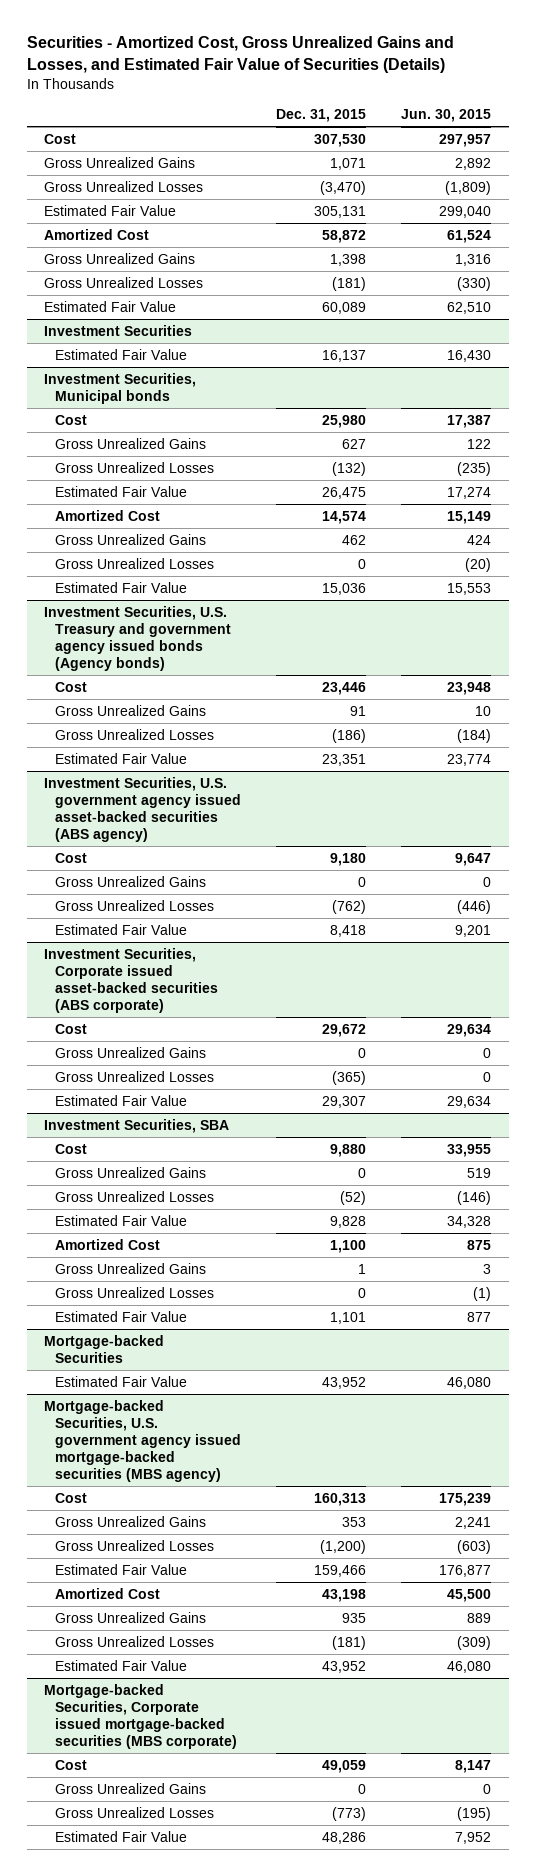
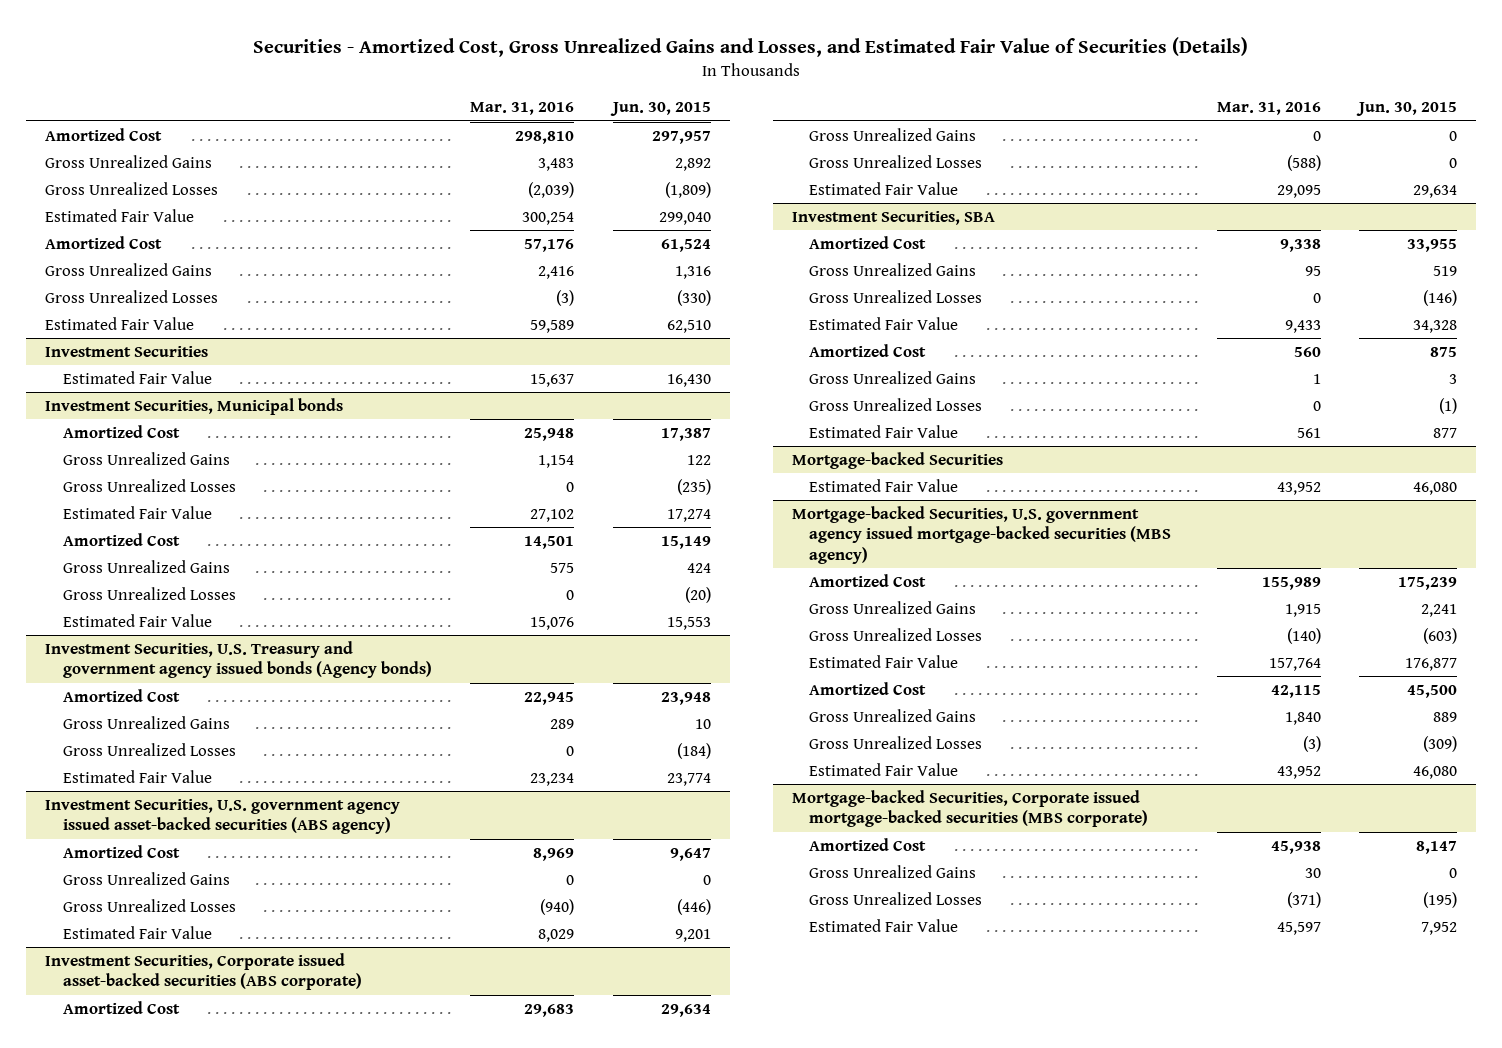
- | Dec. 31, 2015 | Jun. 30, 2015
+ | Mar. 31, 2016 | Jun. 30, 2015
- Cost | 307,530 | 297,957
+ Amortized Cost | 298,810 | 297,957
@ Investment Securities, Municipal bonds
- Cost | 25,980 | 17,387
+ Amortized Cost | 25,948 | 17,387
@ Investment Securities, U.S. Treasury and government agency issued bonds (Agency bonds)
- Cost | 23,446 | 23,948
+ Amortized Cost | 22,945 | 23,948
@ Investment Securities, U.S. government agency issued asset-backed securities (ABS agency)
- Cost | 9,180 | 9,647
+ Amortized Cost | 8,969 | 9,647
@ Investment Securities, Corporate issued asset-backed securities (ABS corporate)
- Cost | 29,672 | 29,634
+ Amortized Cost | 29,683 | 29,634
@ Investment Securities, SBA
- Cost | 9,880 | 33,955
+ Amortized Cost | 9,338 | 33,955
@ Mortgage-backed Securities, U.S. government agency issued mortgage-backed securities (MBS agency)
- Cost | 160,313 | 175,239
+ Amortized Cost | 155,989 | 175,239
@ Mortgage-backed Securities, Corporate issued mortgage-backed securities (MBS corporate)
- Cost | 49,059 | 8,147
+ Amortized Cost | 45,938 | 8,147

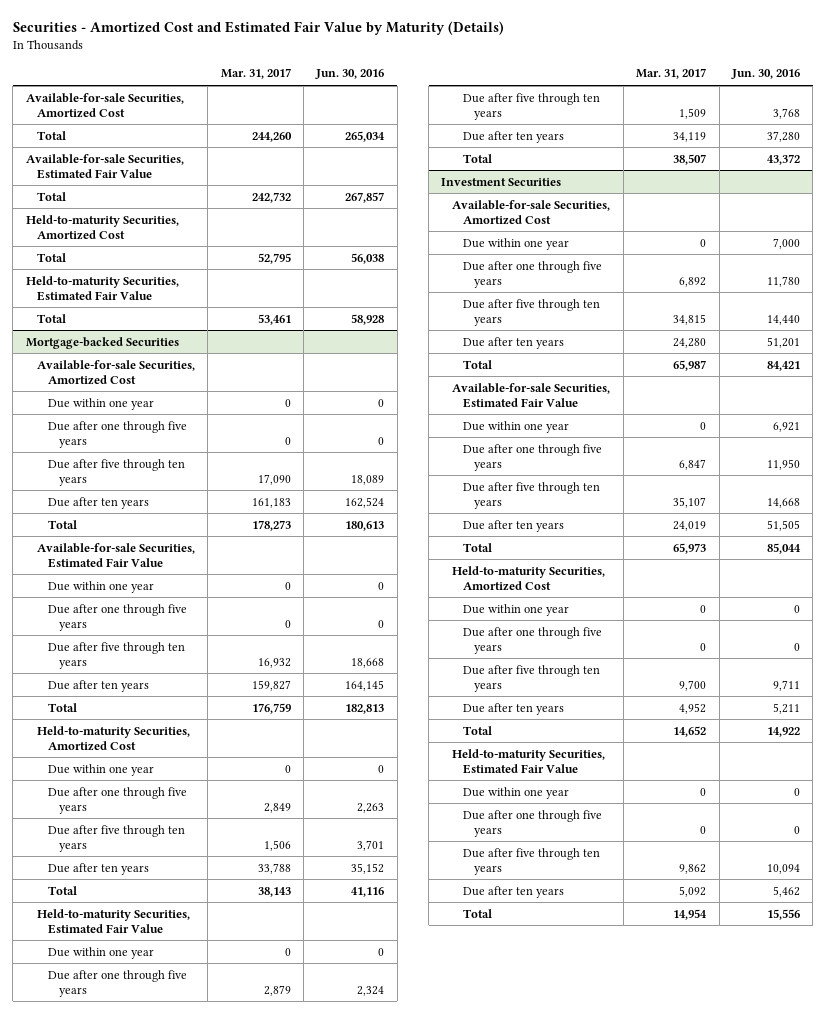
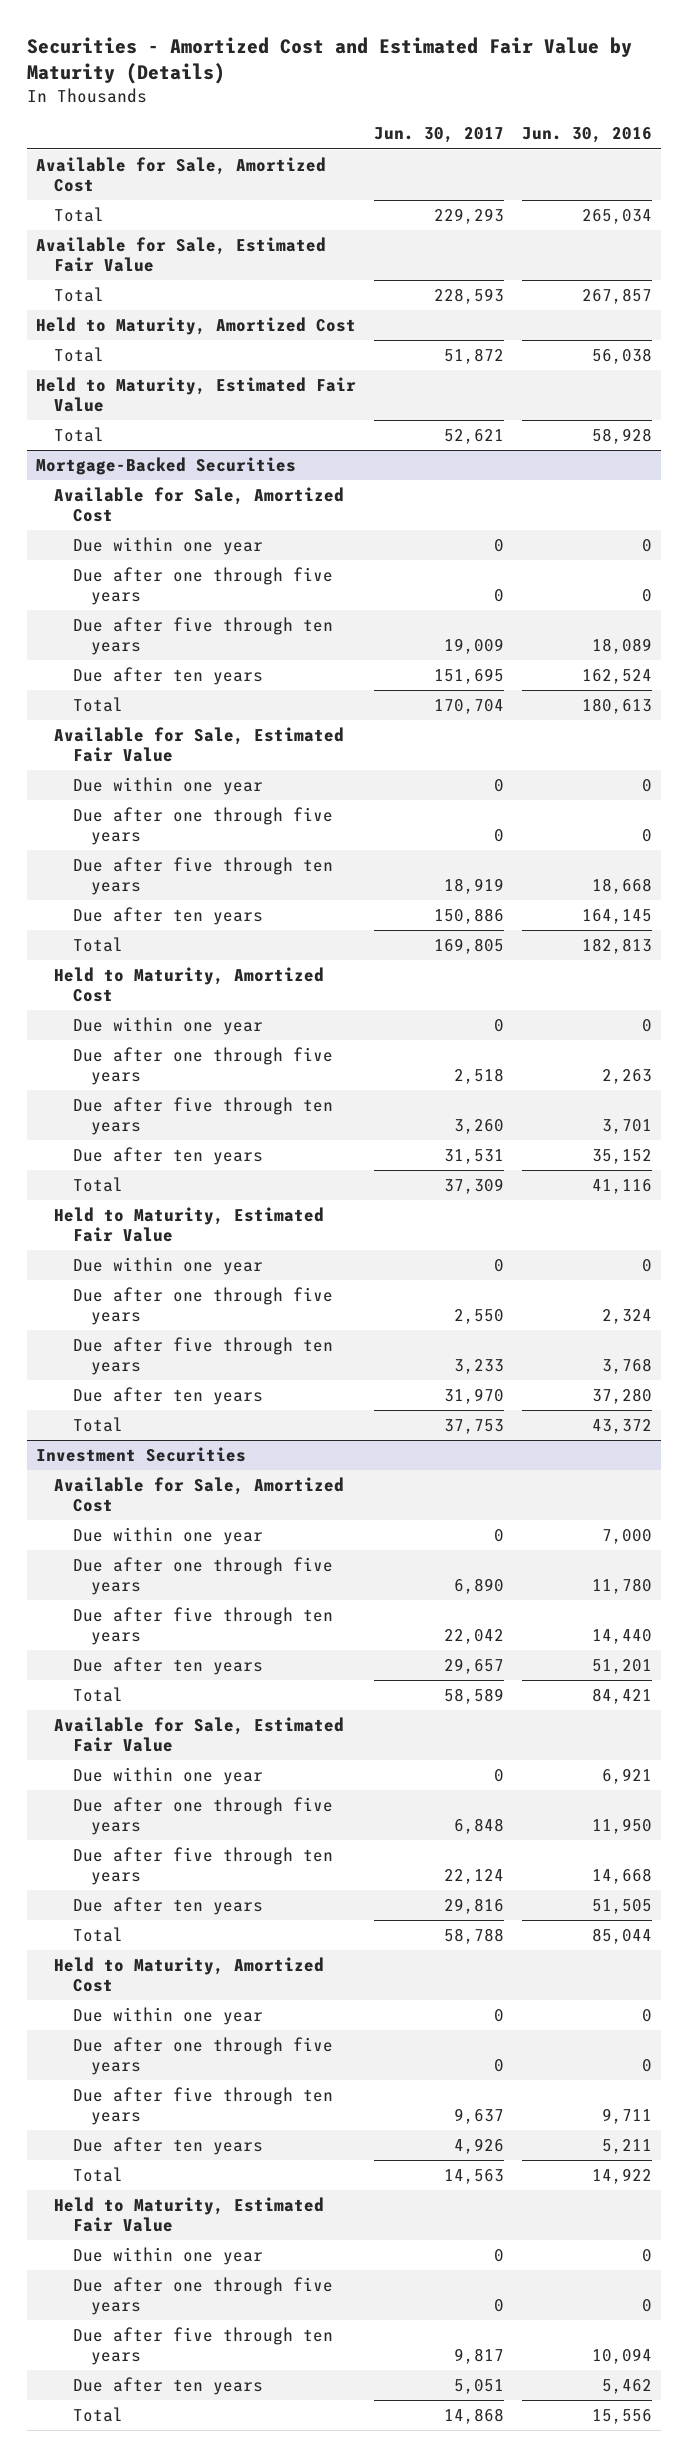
- | Mar. 31, 2017 | Jun. 30, 2016
+ | Jun. 30, 2017 | Jun. 30, 2016
- Available-for-sale Securities, Amortized Cost
+ Available for Sale, Amortized Cost
- Available-for-sale Securities, Estimated Fair Value
+ Available for Sale, Estimated Fair Value
- Held-to-maturity Securities, Amortized Cost
+ Held to Maturity, Amortized Cost
- Held-to-maturity Securities, Estimated Fair Value
+ Held to Maturity, Estimated Fair Value
- Mortgage-backed Securities
- Available-for-sale Securities, Amortized Cost
+ Mortgage-Backed Securities
+ Available for Sale, Amortized Cost
- Available-for-sale Securities, Estimated Fair Value
+ Available for Sale, Estimated Fair Value
- Held-to-maturity Securities, Amortized Cost
+ Held to Maturity, Amortized Cost
- Held-to-maturity Securities, Estimated Fair Value
+ Held to Maturity, Estimated Fair Value
@ Investment Securities
- Available-for-sale Securities, Amortized Cost
+ Available for Sale, Amortized Cost
- Available-for-sale Securities, Estimated Fair Value
+ Available for Sale, Estimated Fair Value
- Held-to-maturity Securities, Amortized Cost
+ Held to Maturity, Amortized Cost
- Held-to-maturity Securities, Estimated Fair Value
+ Held to Maturity, Estimated Fair Value

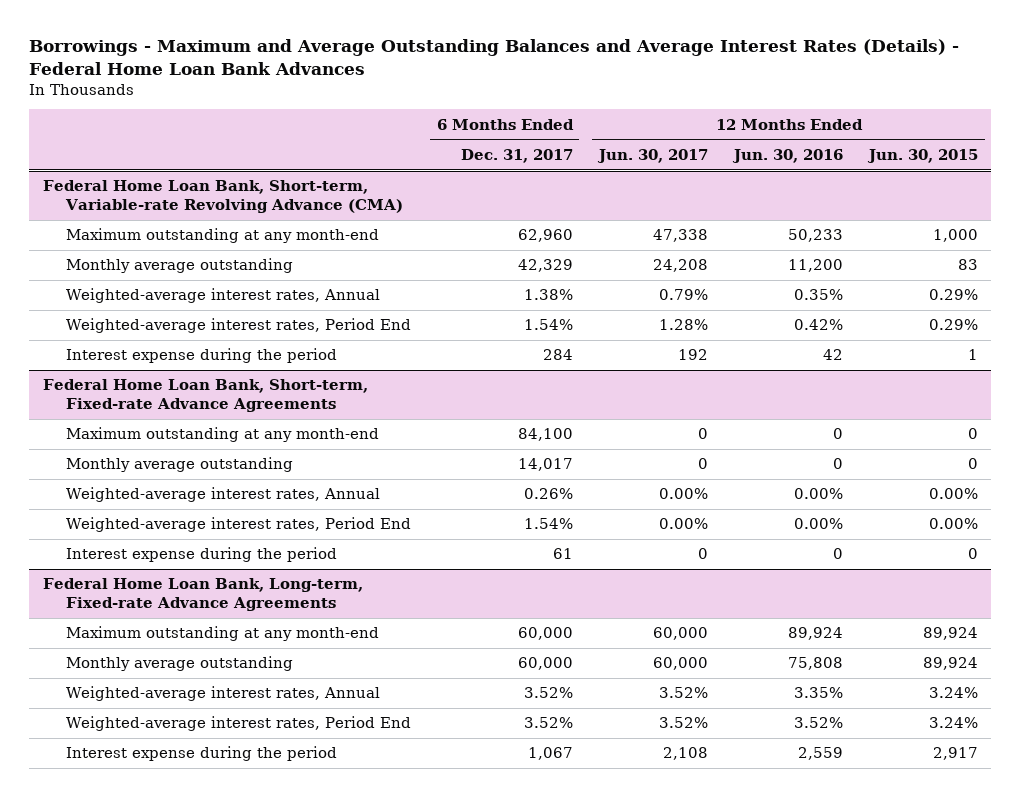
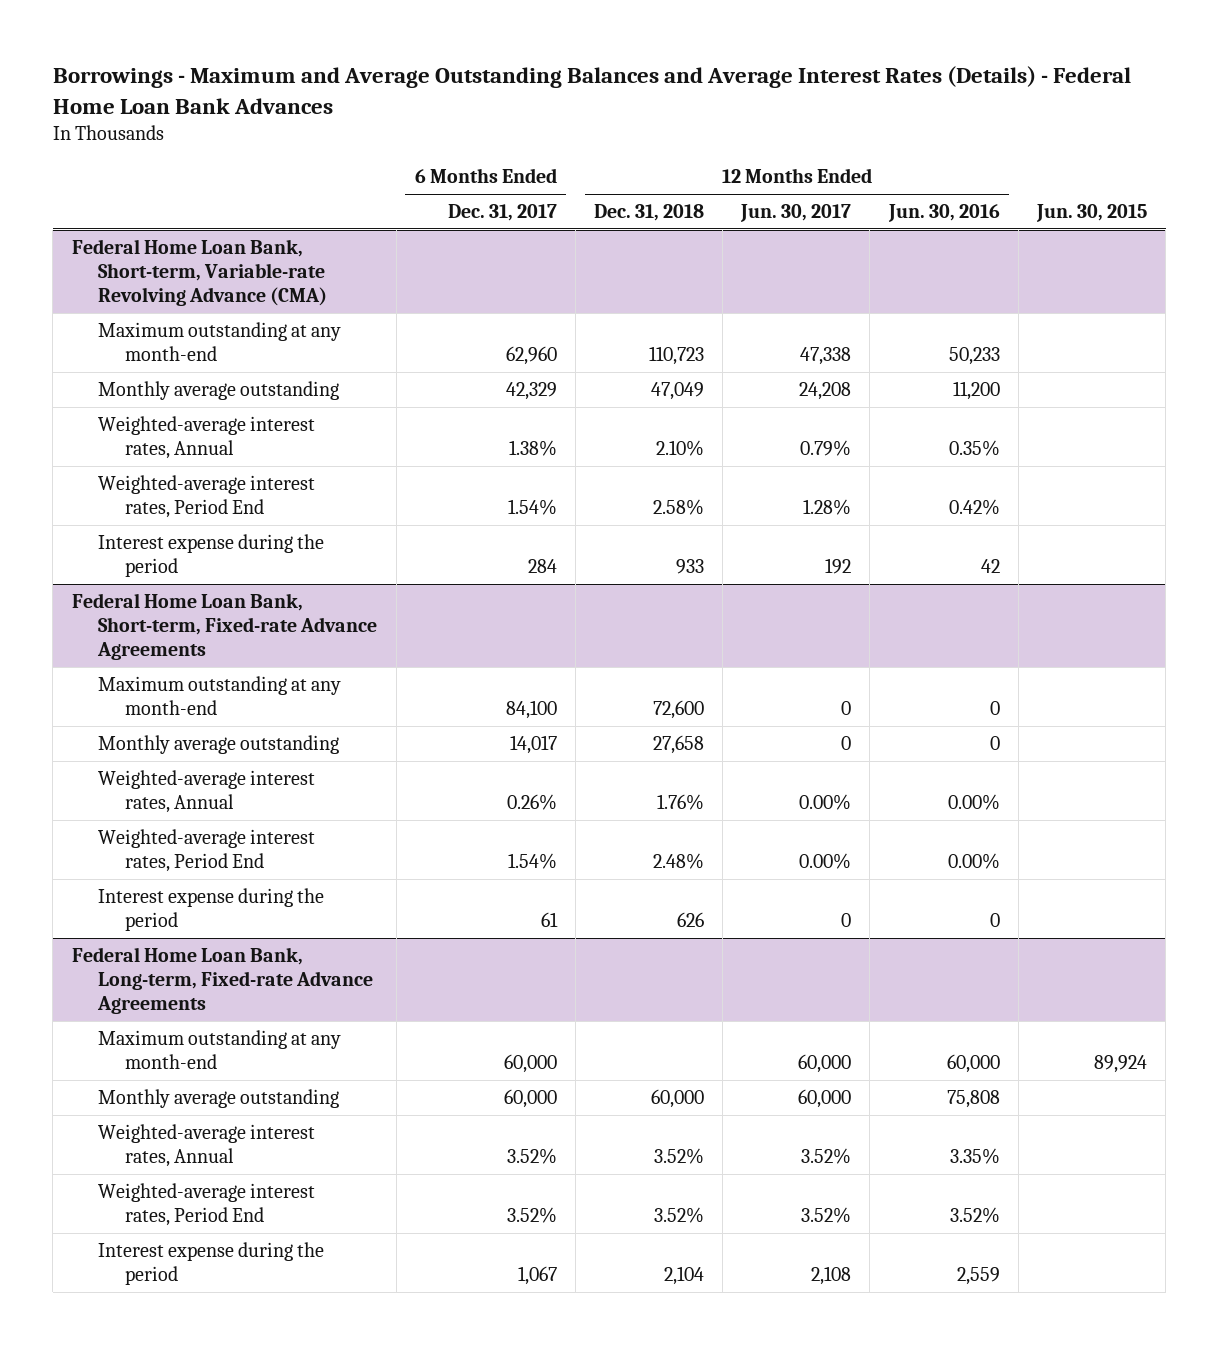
- | 6 Months Ended Dec. 31, 2017 | 12 Months Ended Jun. 30, 2017 | 12 Months Ended Jun. 30, 2016 | 12 Months Ended Jun. 30, 2015
+ | 6 Months Ended Dec. 31, 2017 | 12 Months Ended Dec. 31, 2018 | 12 Months Ended Jun. 30, 2017 | 12 Months Ended Jun. 30, 2016 | Jun. 30, 2015
@ Federal Home Loan Bank, Long-term, Fixed-rate Advance Agreements
- Maximum outstanding at any month-end | 60,000 | 60,000 | 89,924 | 89,924
+ Maximum outstanding at any month-end | 60,000 | | 60,000 | 60,000 | 89,924

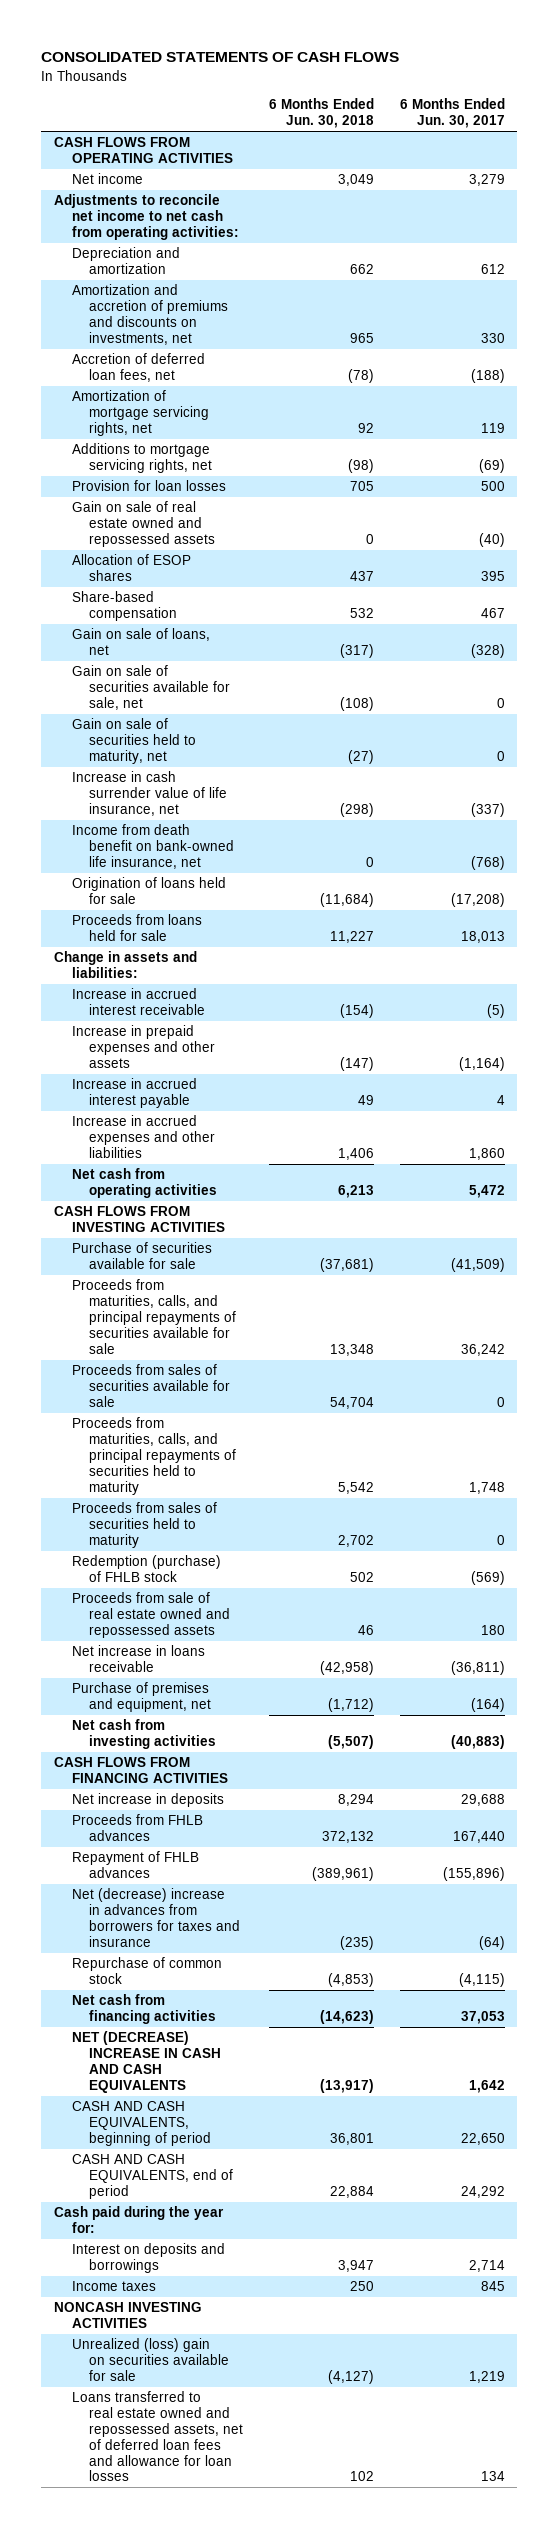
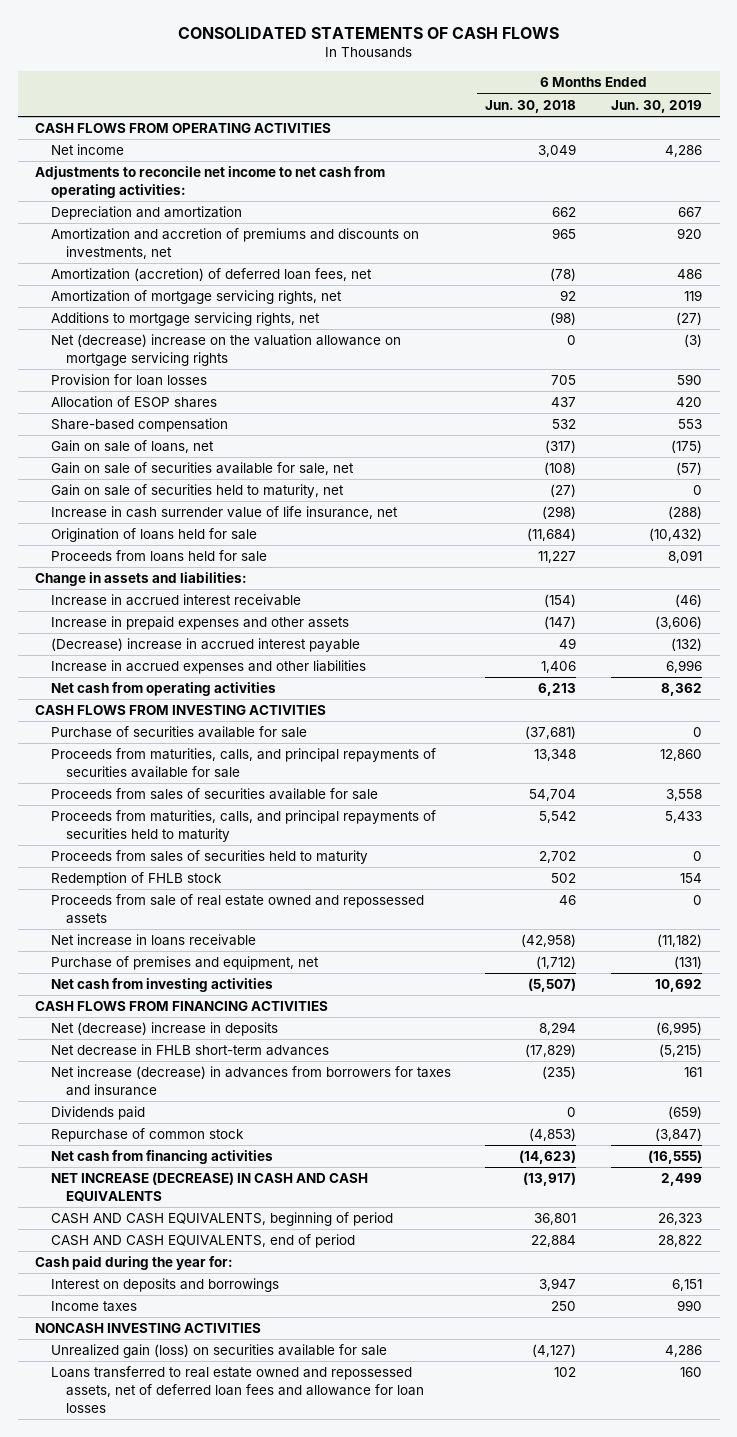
- | 6 Months Ended Jun. 30, 2018 | 6 Months Ended Jun. 30, 2017
+ | 6 Months Ended Jun. 30, 2018 | 6 Months Ended Jun. 30, 2019
- Accretion of deferred loan fees, net | (78) | (188)
+ Amortization (accretion) of deferred loan fees, net | (78) | 486
+ Net (decrease) increase on the valuation allowance on mortgage servicing rights | 0 | (3)
- Gain on sale of real estate owned and repossessed assets | 0 | (40)
- Income from death benefit on bank-owned life insurance, net | 0 | (768)
- Increase in accrued interest payable | 49 | 4
+ (Decrease) increase in accrued interest payable | 49 | (132)
- Redemption (purchase) of FHLB stock | 502 | (569)
+ Redemption of FHLB stock | 502 | 154
- Net increase in deposits | 8,294 | 29,688
- Proceeds from FHLB advances | 372,132 | 167,440
- Repayment of FHLB advances | (389,961) | (155,896)
- Net (decrease) increase in advances from borrowers for taxes and insurance | (235) | (64)
+ Net (decrease) increase in deposits | 8,294 | (6,995)
+ Net decrease in FHLB short-term advances | (17,829) | (5,215)
+ Net increase (decrease) in advances from borrowers for taxes and insurance | (235) | 161
+ Dividends paid | 0 | (659)
- NET (DECREASE) INCREASE IN CASH AND CASH EQUIVALENTS | (13,917) | 1,642
+ NET INCREASE (DECREASE) IN CASH AND CASH EQUIVALENTS | (13,917) | 2,499
- Unrealized (loss) gain on securities available for sale | (4,127) | 1,219
+ Unrealized gain (loss) on securities available for sale | (4,127) | 4,286

